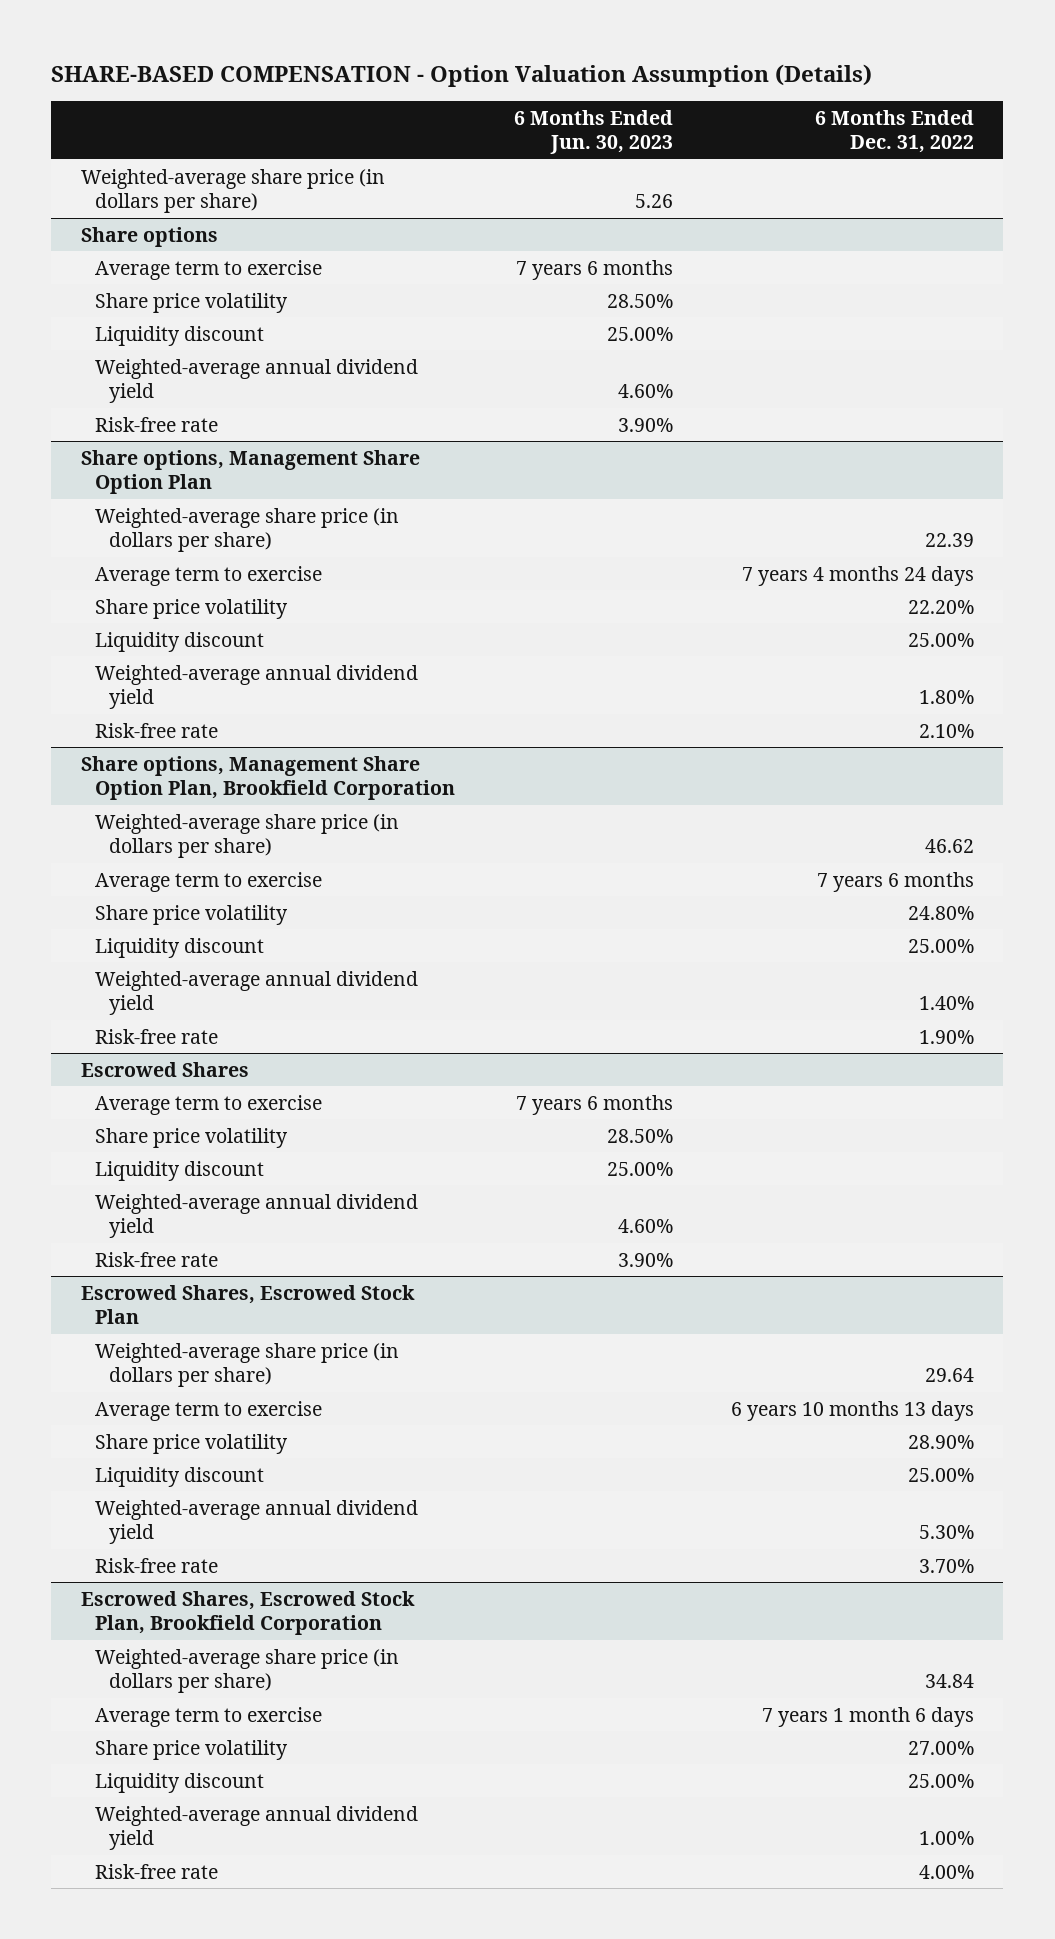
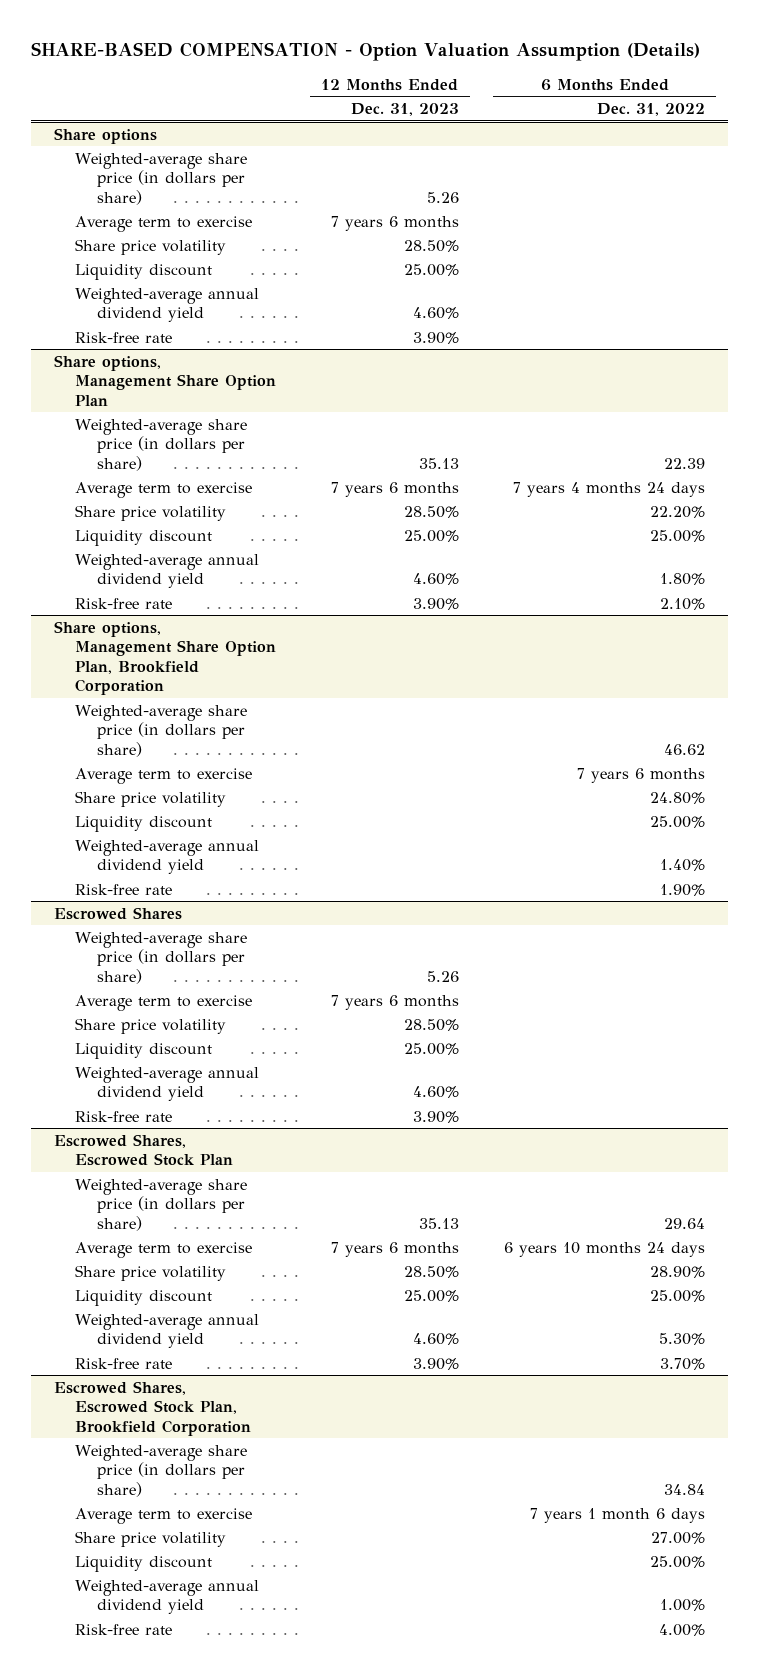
- | 6 Months Ended Jun. 30, 2023 | 6 Months Ended Dec. 31, 2022
+ | 12 Months Ended Dec. 31, 2023 | 6 Months Ended Dec. 31, 2022
- Weighted-average share price (in dollars per share) | 5.26 |
@ Share options
+ Weighted-average share price (in dollars per share) | 5.26 |
@ Escrowed Shares
+ Weighted-average share price (in dollars per share) | 5.26 |
@ Escrowed Shares, Escrowed Stock Plan
- Average term to exercise | | 6 years 10 months 13 days
+ Average term to exercise | 7 years 6 months | 6 years 10 months 24 days

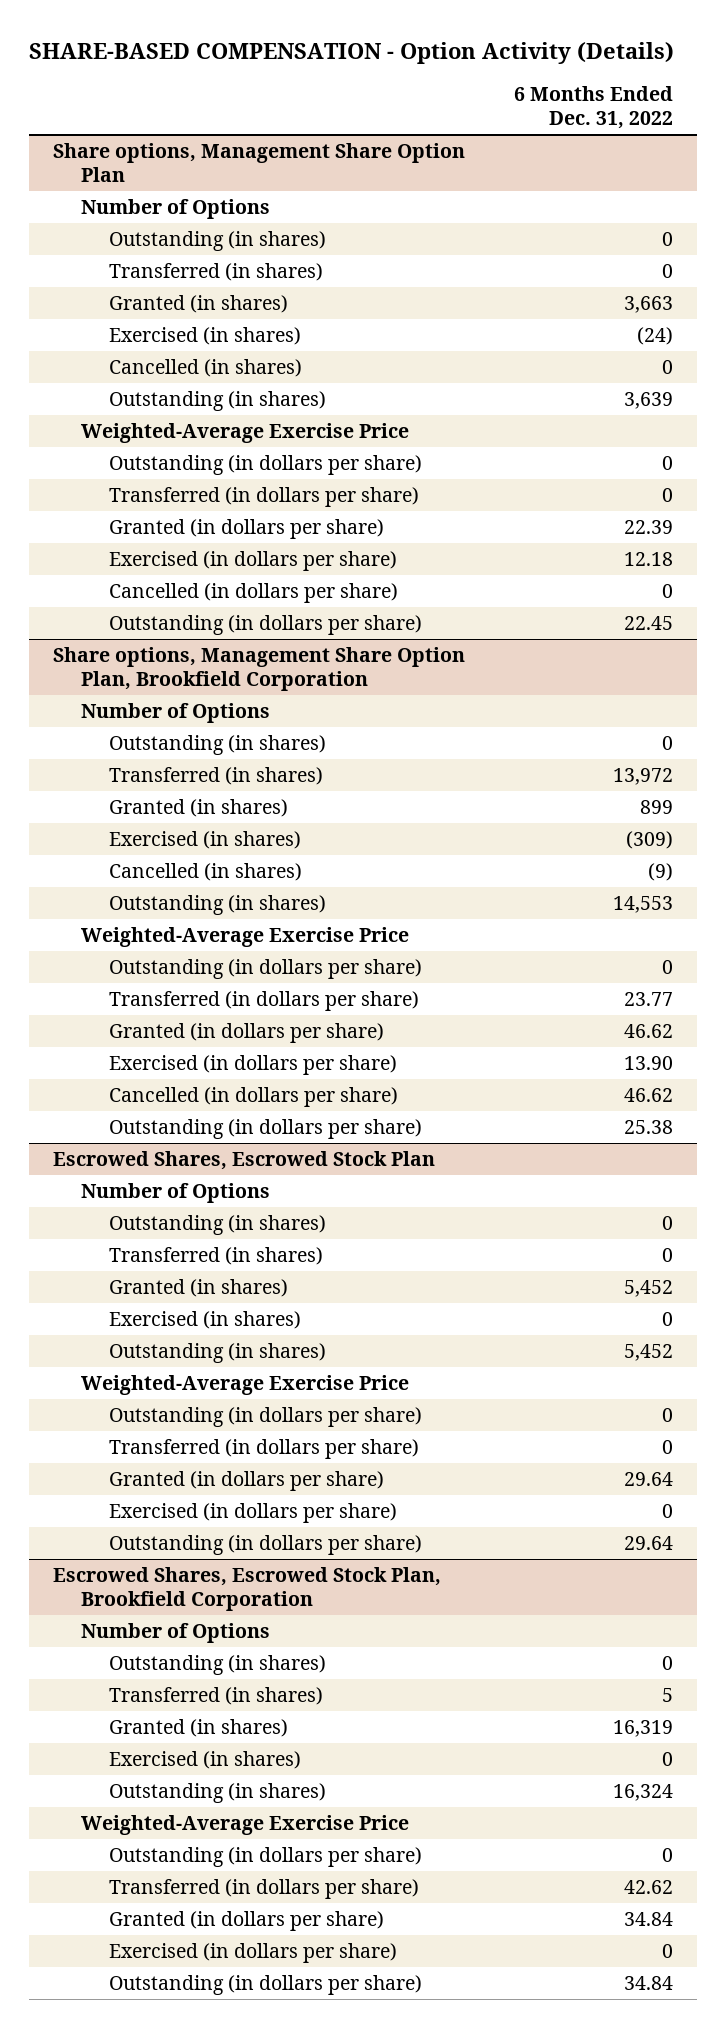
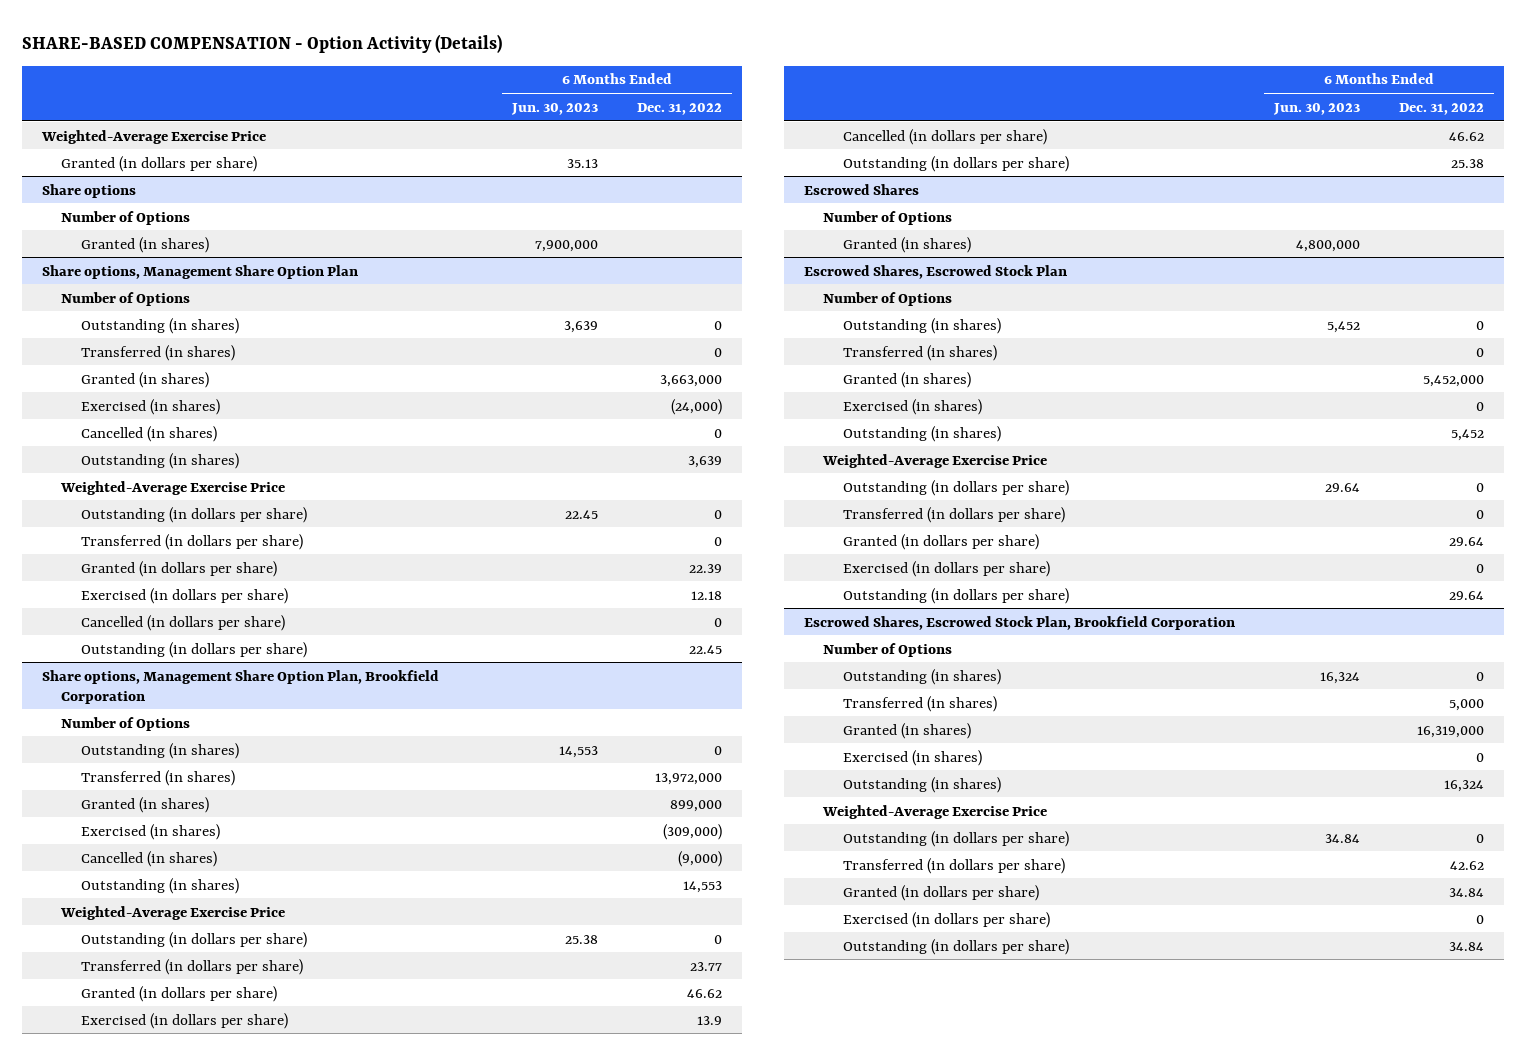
- | 6 Months Ended Dec. 31, 2022
+ | 6 Months Ended Jun. 30, 2023 | 6 Months Ended Dec. 31, 2022
+ Weighted-Average Exercise Price
+ Granted (in dollars per share) | 35.13 |
+ Share options
+ Number of Options
+ Granted (in shares) | 7,900,000 |
@ Share options, Management Share Option Plan
- Granted (in shares) | 3,663
- Exercised (in shares) | (24)
+ Granted (in shares) | | 3,663,000
+ Exercised (in shares) | | (24,000)
@ Share options, Management Share Option Plan, Brookfield Corporation
- Transferred (in shares) | 13,972
- Granted (in shares) | 899
- Exercised (in shares) | (309)
- Cancelled (in shares) | (9)
+ Transferred (in shares) | | 13,972,000
+ Granted (in shares) | | 899,000
+ Exercised (in shares) | | (309,000)
+ Cancelled (in shares) | | (9,000)
- Exercised (in dollars per share) | 13.90
+ Exercised (in dollars per share) | | 13.9
+ Escrowed Shares
+ Number of Options
+ Granted (in shares) | 4,800,000 |
@ Escrowed Shares, Escrowed Stock Plan
- Granted (in shares) | 5,452
+ Granted (in shares) | | 5,452,000
@ Escrowed Shares, Escrowed Stock Plan, Brookfield Corporation
- Transferred (in shares) | 5
- Granted (in shares) | 16,319
+ Transferred (in shares) | | 5,000
+ Granted (in shares) | | 16,319,000

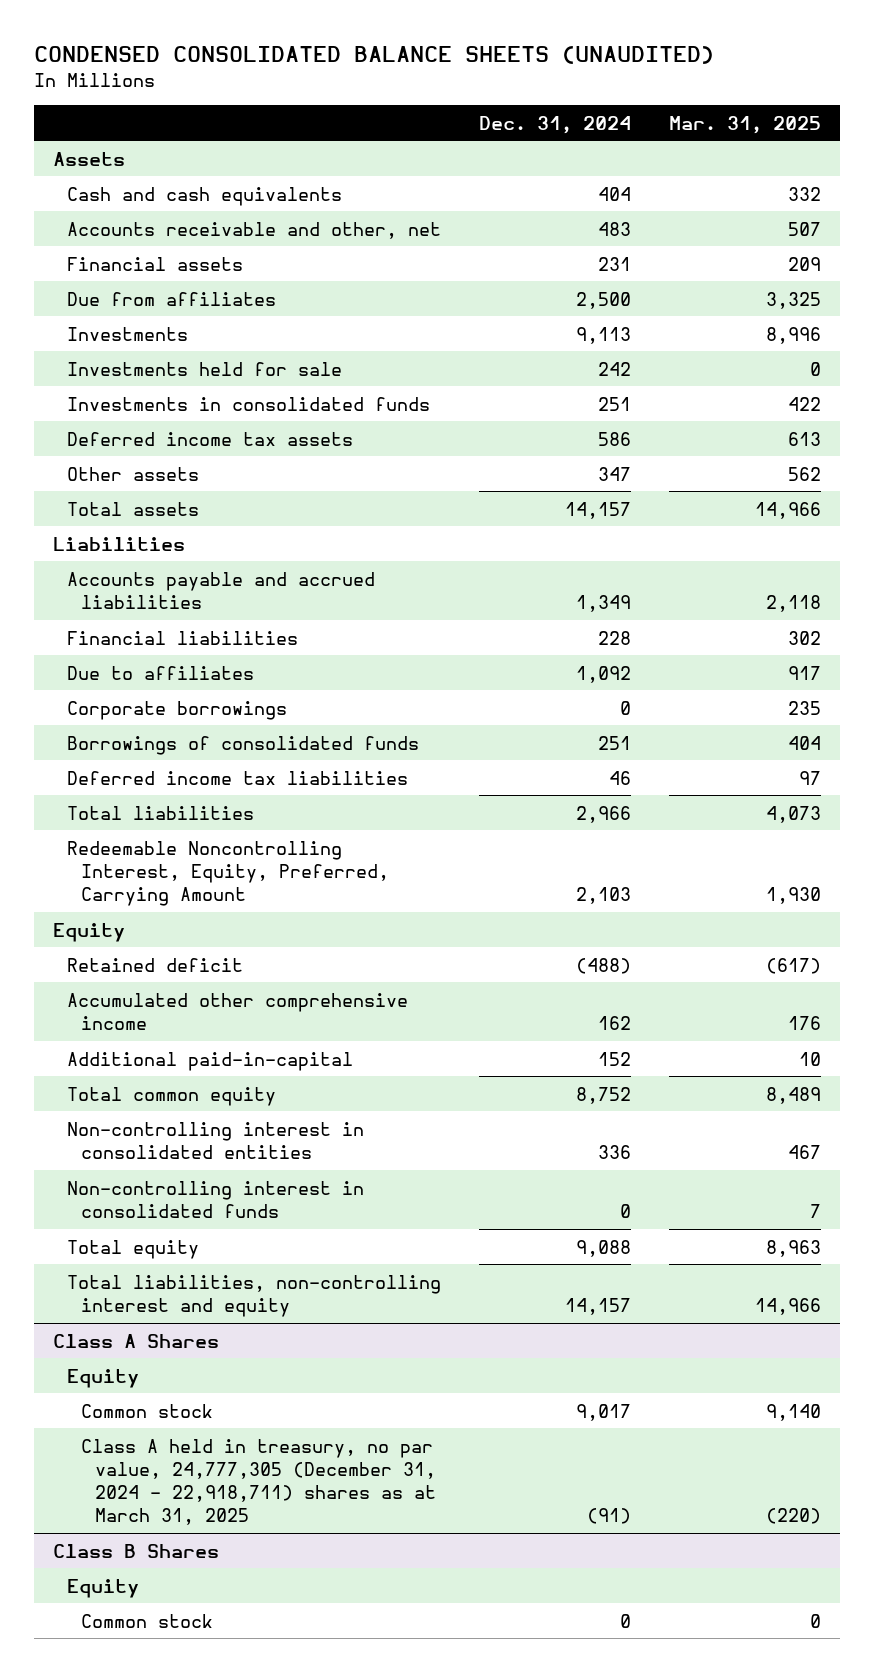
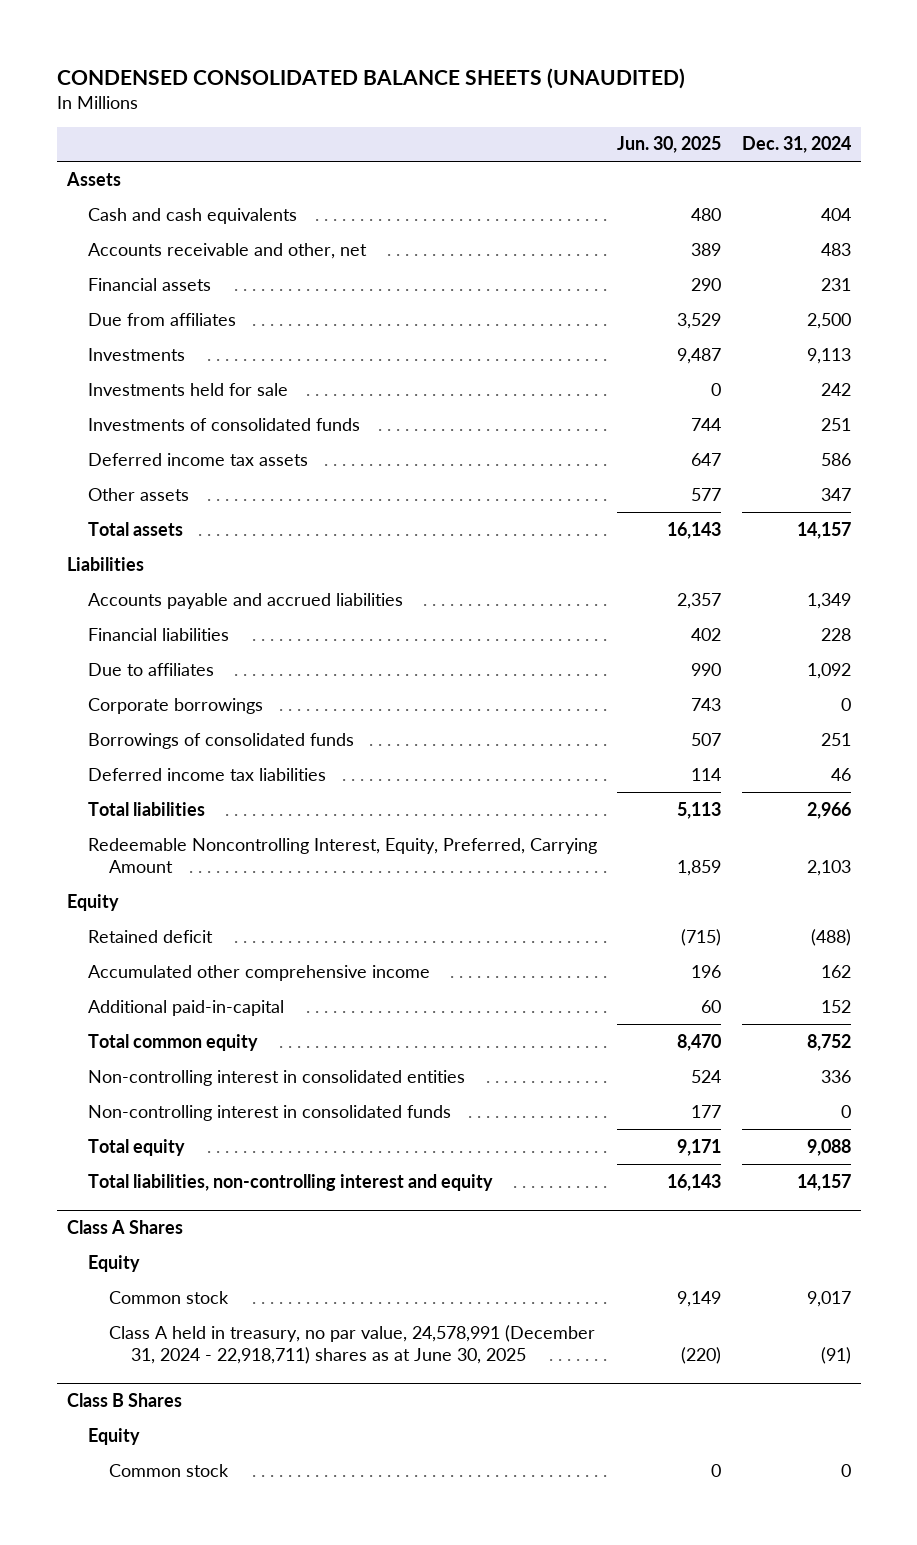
- | Dec. 31, 2024 | Mar. 31, 2025
+ | Jun. 30, 2025 | Dec. 31, 2024
- Investments in consolidated funds | 251 | 422
+ Investments of consolidated funds | 744 | 251
@ Class A Shares
- Class A held in treasury, no par value, 24,777,305 (December 31, 2024 - 22,918,711) shares as at March 31, 2025 | (91) | (220)
+ Class A held in treasury, no par value, 24,578,991 (December 31, 2024 - 22,918,711) shares as at June 30, 2025 | (220) | (91)

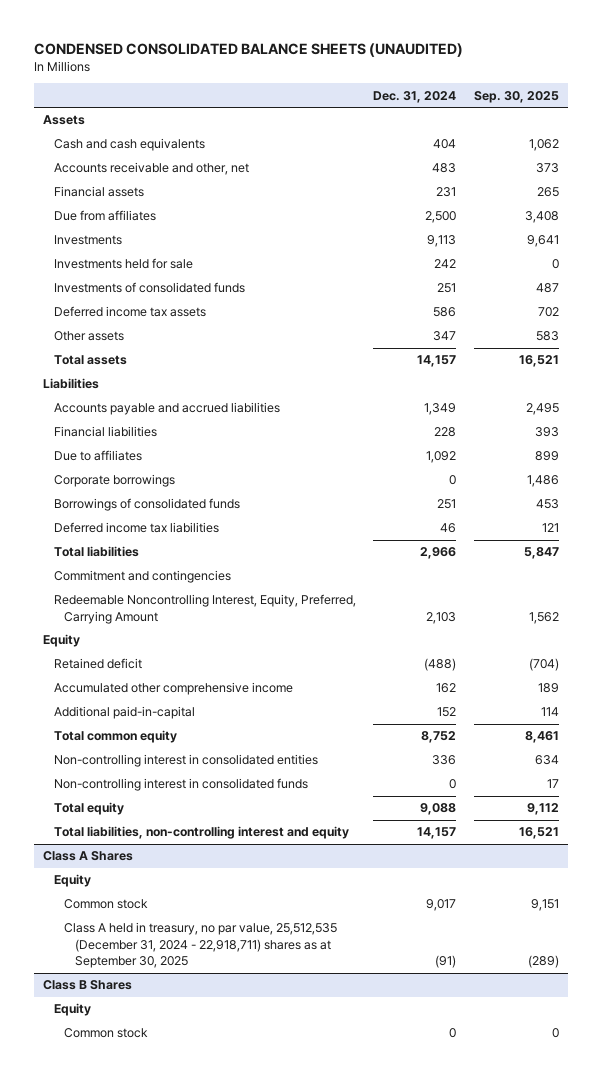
- | Jun. 30, 2025 | Dec. 31, 2024
+ | Dec. 31, 2024 | Sep. 30, 2025
+ Commitment and contingencies
@ Class A Shares
- Class A held in treasury, no par value, 24,578,991 (December 31, 2024 - 22,918,711) shares as at June 30, 2025 | (220) | (91)
+ Class A held in treasury, no par value, 25,512,535 (December 31, 2024 - 22,918,711) shares as at September 30, 2025 | (91) | (289)

